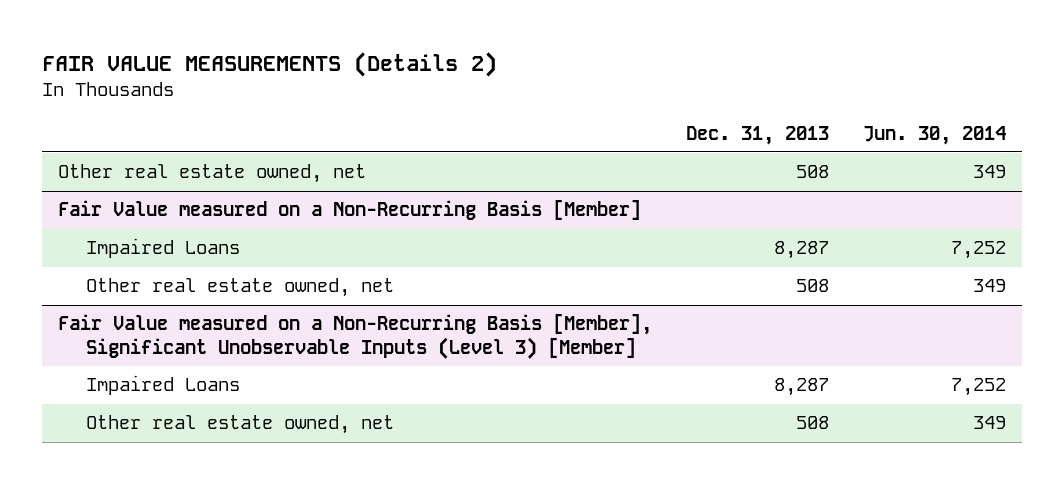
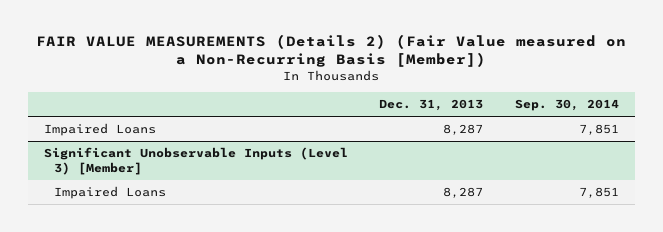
- FAIR VALUE MEASUREMENTS (Details 2)
+ FAIR VALUE MEASUREMENTS (Details 2) (Fair Value measured on a Non-Recurring Basis [Member])
- | Dec. 31, 2013 | Jun. 30, 2014
+ | Dec. 31, 2013 | Sep. 30, 2014
- Other real estate owned, net | 508 | 349
- Fair Value measured on a Non-Recurring Basis [Member]
- Other real estate owned, net | 508 | 349
- Fair Value measured on a Non-Recurring Basis [Member], Significant Unobservable Inputs (Level 3) [Member]
+ Significant Unobservable Inputs (Level 3) [Member]
- Other real estate owned, net | 508 | 349

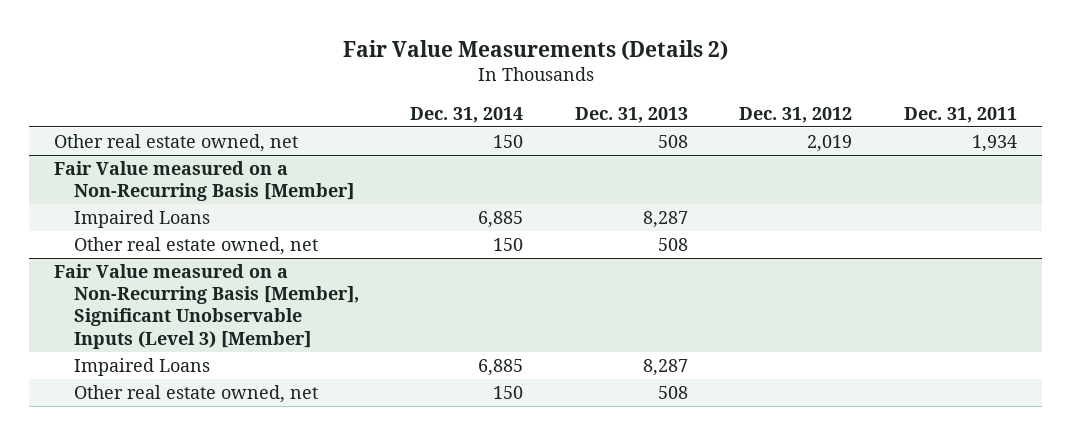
- FAIR VALUE MEASUREMENTS (Details 2) (Fair Value measured on a Non-Recurring Basis [Member])
+ Fair Value Measurements (Details 2)
- | Dec. 31, 2013 | Sep. 30, 2014
+ | Dec. 31, 2014 | Dec. 31, 2013 | Dec. 31, 2012 | Dec. 31, 2011
+ Other real estate owned, net | 150 | 508 | 2,019 | 1,934
+ Fair Value measured on a Non-Recurring Basis [Member]
- Significant Unobservable Inputs (Level 3) [Member]
+ Other real estate owned, net | 150 | 508 | |
+ Fair Value measured on a Non-Recurring Basis [Member], Significant Unobservable Inputs (Level 3) [Member]
+ Other real estate owned, net | 150 | 508 | |

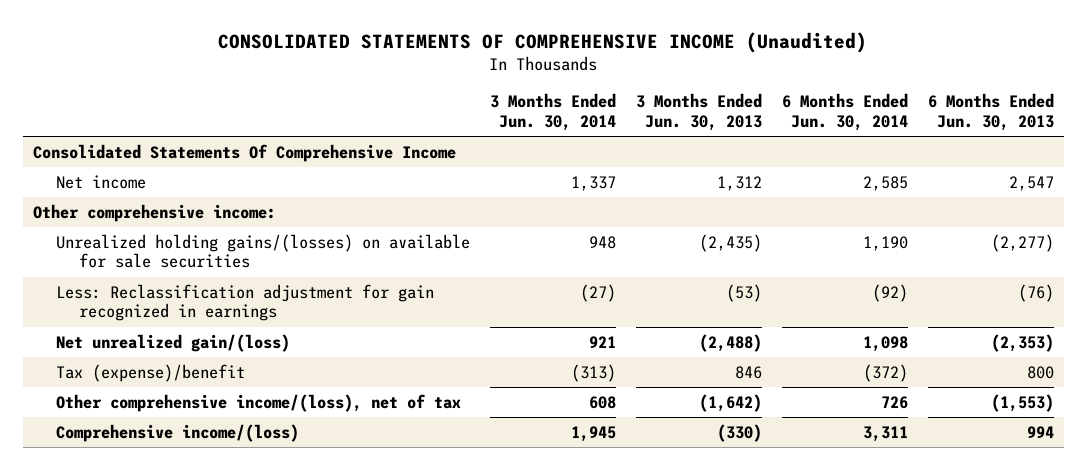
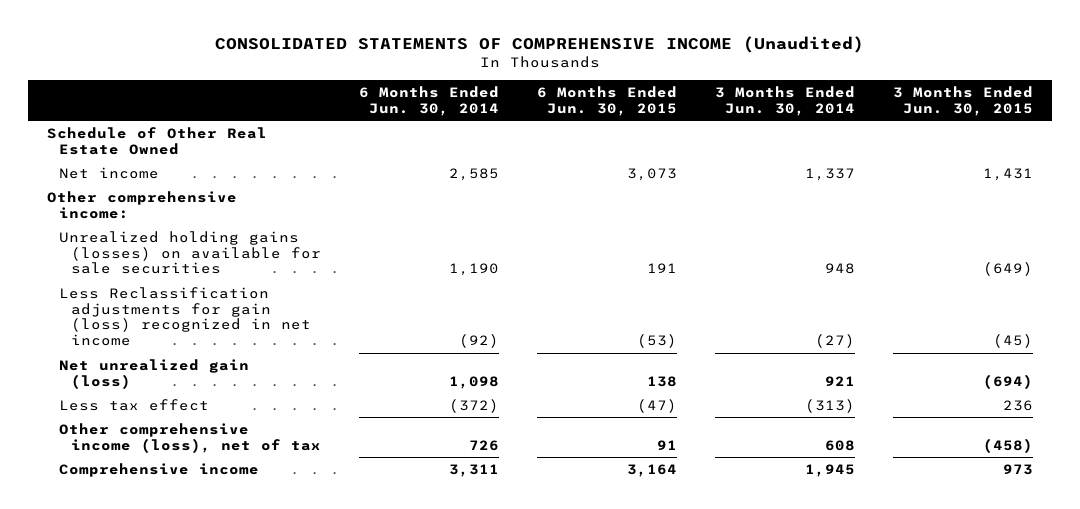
- | 3 Months Ended Jun. 30, 2014 | 3 Months Ended Jun. 30, 2013 | 6 Months Ended Jun. 30, 2014 | 6 Months Ended Jun. 30, 2013
+ | 6 Months Ended Jun. 30, 2014 | 6 Months Ended Jun. 30, 2015 | 3 Months Ended Jun. 30, 2014 | 3 Months Ended Jun. 30, 2015
- Consolidated Statements Of Comprehensive Income
+ Schedule of Other Real Estate Owned
- Unrealized holding gains/(losses) on available for sale securities | 948 | (2,435) | 1,190 | (2,277)
- Less: Reclassification adjustment for gain recognized in earnings | (27) | (53) | (92) | (76)
- Net unrealized gain/(loss) | 921 | (2,488) | 1,098 | (2,353)
- Tax (expense)/benefit | (313) | 846 | (372) | 800
- Other comprehensive income/(loss), net of tax | 608 | (1,642) | 726 | (1,553)
- Comprehensive income/(loss) | 1,945 | (330) | 3,311 | 994
+ Unrealized holding gains (losses) on available for sale securities | 1,190 | 191 | 948 | (649)
+ Less Reclassification adjustments for gain (loss) recognized in net income | (92) | (53) | (27) | (45)
+ Net unrealized gain (loss) | 1,098 | 138 | 921 | (694)
+ Less tax effect | (372) | (47) | (313) | 236
+ Other comprehensive income (loss), net of tax | 726 | 91 | 608 | (458)
+ Comprehensive income | 3,311 | 3,164 | 1,945 | 973

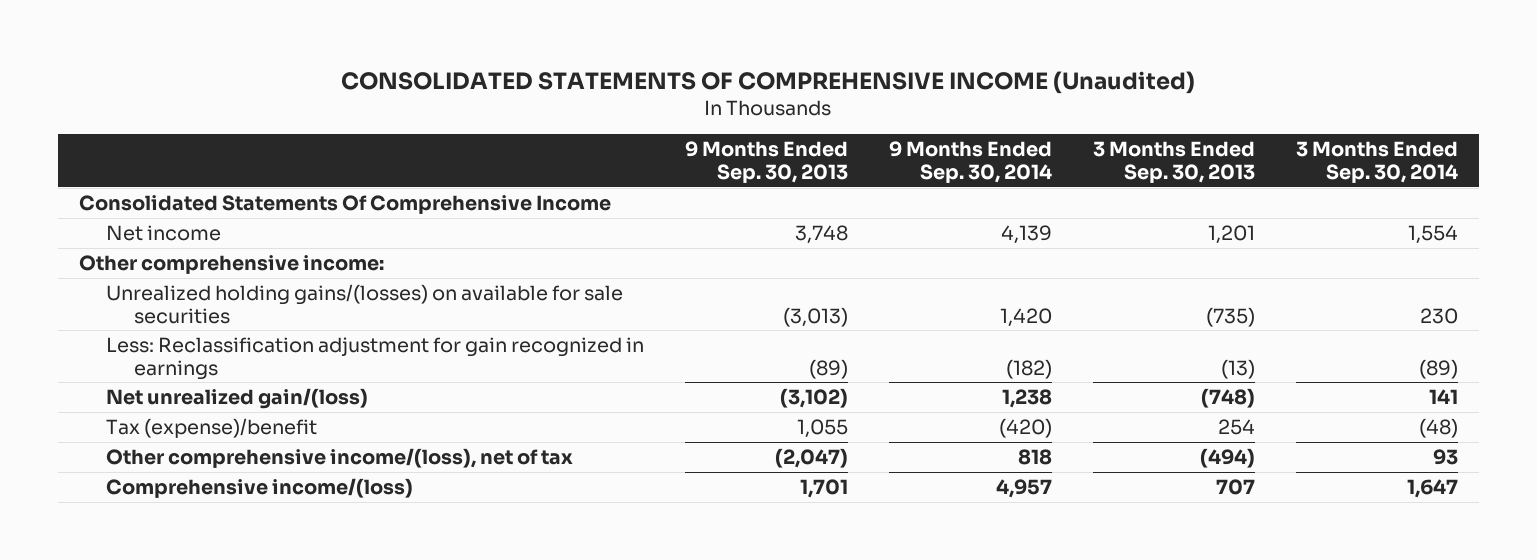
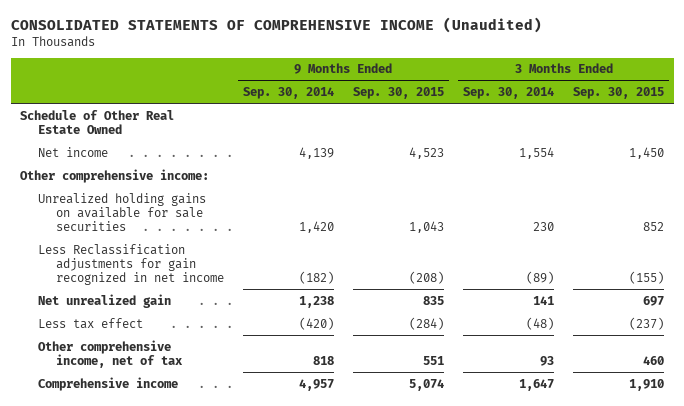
- | 9 Months Ended Sep. 30, 2013 | 9 Months Ended Sep. 30, 2014 | 3 Months Ended Sep. 30, 2013 | 3 Months Ended Sep. 30, 2014
+ | 9 Months Ended Sep. 30, 2014 | 9 Months Ended Sep. 30, 2015 | 3 Months Ended Sep. 30, 2014 | 3 Months Ended Sep. 30, 2015
- Consolidated Statements Of Comprehensive Income
+ Schedule of Other Real Estate Owned
- Unrealized holding gains/(losses) on available for sale securities | (3,013) | 1,420 | (735) | 230
- Less: Reclassification adjustment for gain recognized in earnings | (89) | (182) | (13) | (89)
- Net unrealized gain/(loss) | (3,102) | 1,238 | (748) | 141
- Tax (expense)/benefit | 1,055 | (420) | 254 | (48)
- Other comprehensive income/(loss), net of tax | (2,047) | 818 | (494) | 93
- Comprehensive income/(loss) | 1,701 | 4,957 | 707 | 1,647
+ Unrealized holding gains on available for sale securities | 1,420 | 1,043 | 230 | 852
+ Less Reclassification adjustments for gain recognized in net income | (182) | (208) | (89) | (155)
+ Net unrealized gain | 1,238 | 835 | 141 | 697
+ Less tax effect | (420) | (284) | (48) | (237)
+ Other comprehensive income, net of tax | 818 | 551 | 93 | 460
+ Comprehensive income | 4,957 | 5,074 | 1,647 | 1,910

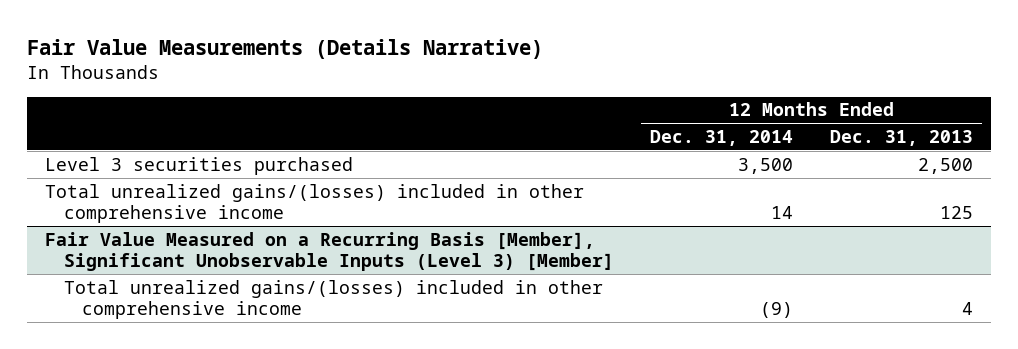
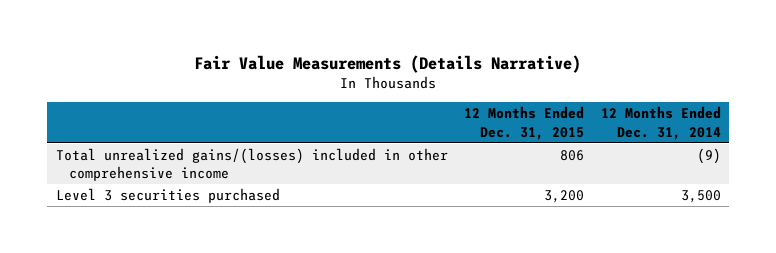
- | 12 Months Ended Dec. 31, 2014 | 12 Months Ended Dec. 31, 2013
+ | 12 Months Ended Dec. 31, 2015 | 12 Months Ended Dec. 31, 2014
- Total unrealized gains/(losses) included in other comprehensive income | 14 | 125
- Fair Value Measured on a Recurring Basis [Member], Significant Unobservable Inputs (Level 3) [Member]
moved down: Level 3 securities purchased | 3,200 | 3,500

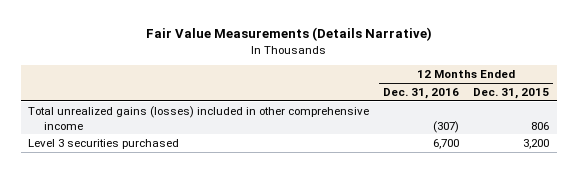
- | 12 Months Ended Dec. 31, 2015 | 12 Months Ended Dec. 31, 2014
+ | 12 Months Ended Dec. 31, 2016 | 12 Months Ended Dec. 31, 2015
- Total unrealized gains/(losses) included in other comprehensive income | 806 | (9)
+ Total unrealized gains (losses) included in other comprehensive income | (307) | 806

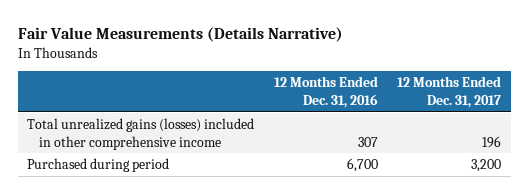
- | 12 Months Ended Dec. 31, 2016 | 12 Months Ended Dec. 31, 2015
+ | 12 Months Ended Dec. 31, 2016 | 12 Months Ended Dec. 31, 2017
- Total unrealized gains (losses) included in other comprehensive income | (307) | 806
- Level 3 securities purchased | 6,700 | 3,200
+ Total unrealized gains (losses) included in other comprehensive income | 307 | 196
+ Purchased during period | 6,700 | 3,200

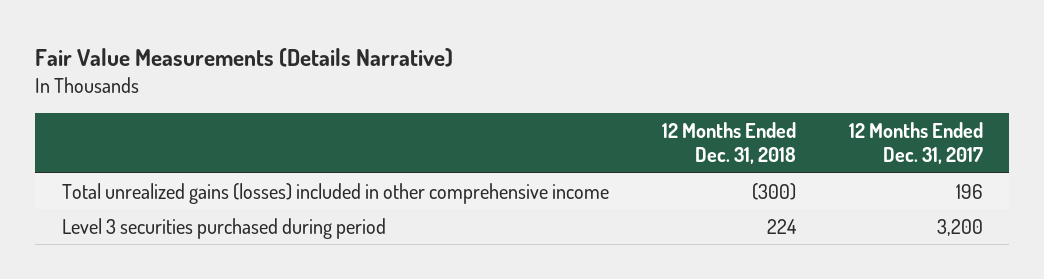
- | 12 Months Ended Dec. 31, 2016 | 12 Months Ended Dec. 31, 2017
+ | 12 Months Ended Dec. 31, 2018 | 12 Months Ended Dec. 31, 2017
- Purchased during period | 6,700 | 3,200
+ Level 3 securities purchased during period | 224 | 3,200

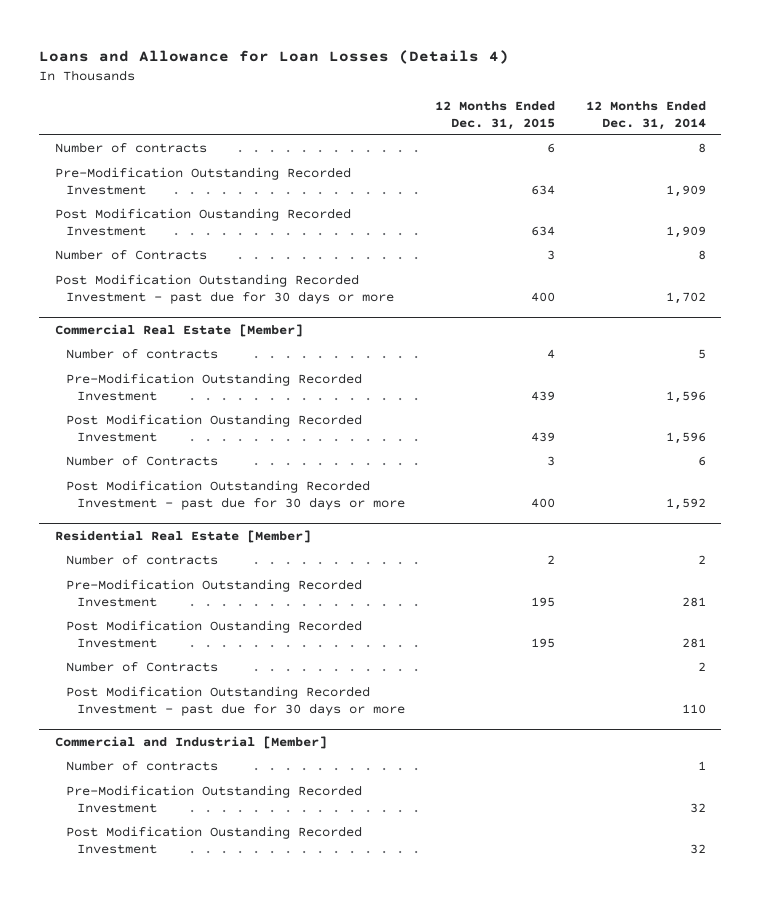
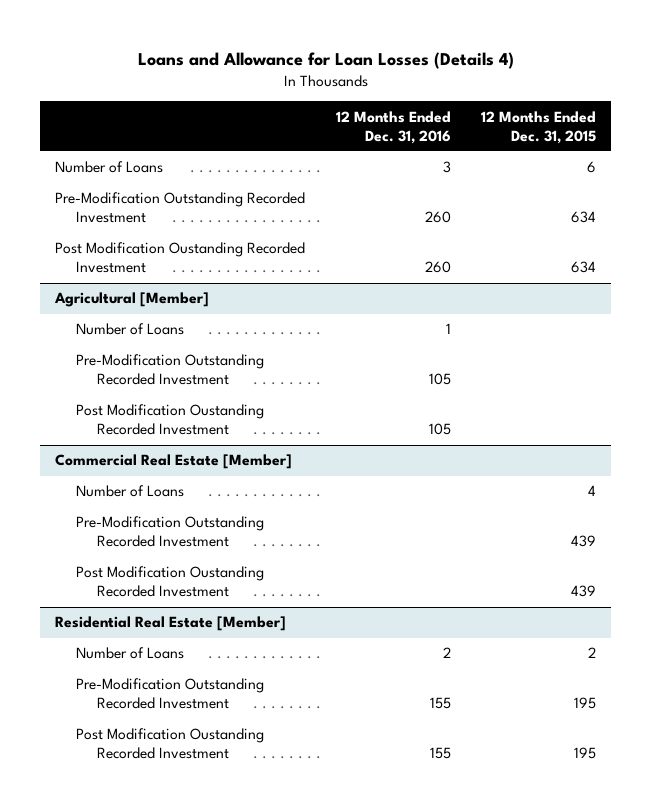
- | 12 Months Ended Dec. 31, 2015 | 12 Months Ended Dec. 31, 2014
+ | 12 Months Ended Dec. 31, 2016 | 12 Months Ended Dec. 31, 2015
- Number of contracts | 6 | 8
+ Number of Loans | 3 | 6
- Number of Contracts | 3 | 8
- Post Modification Outstanding Recorded Investment - past due for 30 days or more | 400 | 1,702
+ Agricultural [Member]
+ Number of Loans | 1 |
+ Pre-Modification Outstanding Recorded Investment | 105 |
+ Post Modification Oustanding Recorded Investment | 105 |
@ Commercial Real Estate [Member]
- Number of contracts | 4 | 5
+ Number of Loans | | 4
- Number of Contracts | 3 | 6
- Post Modification Outstanding Recorded Investment - past due for 30 days or more | 400 | 1,592
@ Residential Real Estate [Member]
- Number of contracts | 2 | 2
+ Number of Loans | 2 | 2
- Number of Contracts | | 2
- Post Modification Outstanding Recorded Investment - past due for 30 days or more | | 110
- Commercial and Industrial [Member]
- Number of contracts | | 1
- Pre-Modification Outstanding Recorded Investment | | 32
- Post Modification Oustanding Recorded Investment | | 32

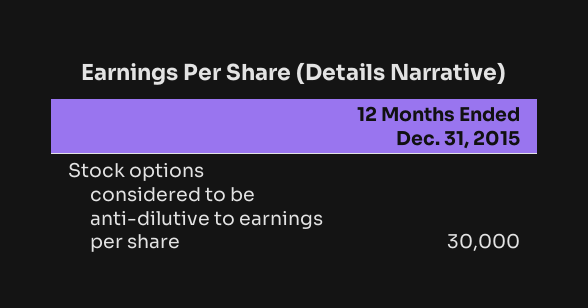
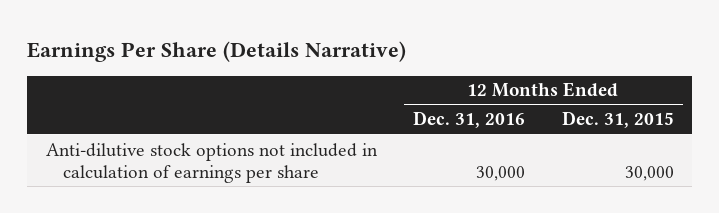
- | 12 Months Ended Dec. 31, 2015
+ | 12 Months Ended Dec. 31, 2016 | 12 Months Ended Dec. 31, 2015
- Stock options considered to be anti-dilutive to earnings per share | 30,000
+ Anti-dilutive stock options not included in calculation of earnings per share | 30,000 | 30,000

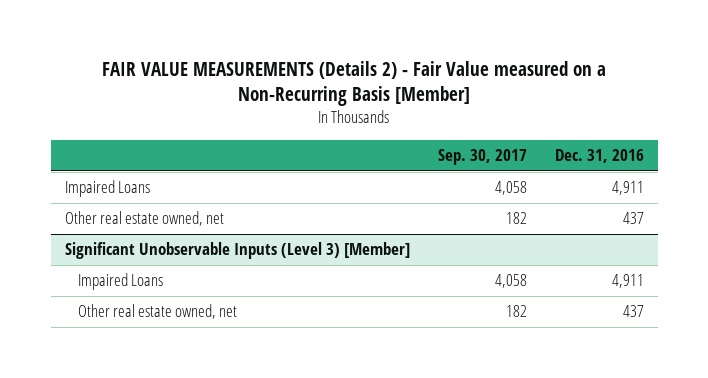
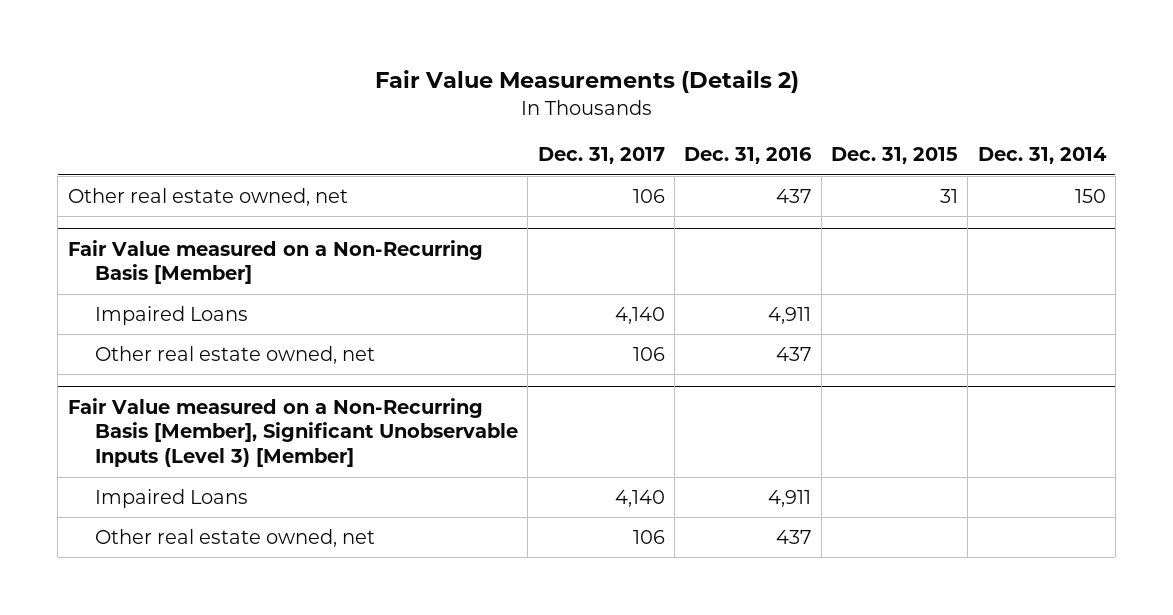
- FAIR VALUE MEASUREMENTS (Details 2) - Fair Value measured on a Non-Recurring Basis [Member]
+ Fair Value Measurements (Details 2)
- | Sep. 30, 2017 | Dec. 31, 2016
+ | Dec. 31, 2017 | Dec. 31, 2016 | Dec. 31, 2015 | Dec. 31, 2014
+ Other real estate owned, net | 106 | 437 | 31 | 150
+ Fair Value measured on a Non-Recurring Basis [Member]
- Significant Unobservable Inputs (Level 3) [Member]
+ Fair Value measured on a Non-Recurring Basis [Member], Significant Unobservable Inputs (Level 3) [Member]

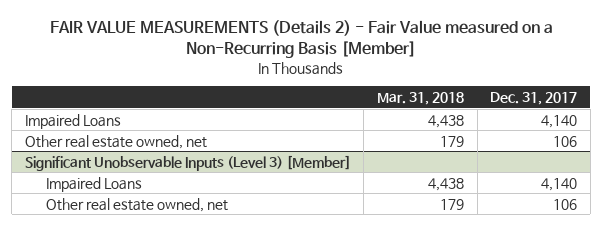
- Fair Value Measurements (Details 2)
+ FAIR VALUE MEASUREMENTS (Details 2) - Fair Value measured on a Non-Recurring Basis [Member]
- | Dec. 31, 2017 | Dec. 31, 2016 | Dec. 31, 2015 | Dec. 31, 2014
+ | Mar. 31, 2018 | Dec. 31, 2017
- Other real estate owned, net | 106 | 437 | 31 | 150
- Fair Value measured on a Non-Recurring Basis [Member]
- Fair Value measured on a Non-Recurring Basis [Member], Significant Unobservable Inputs (Level 3) [Member]
+ Significant Unobservable Inputs (Level 3) [Member]

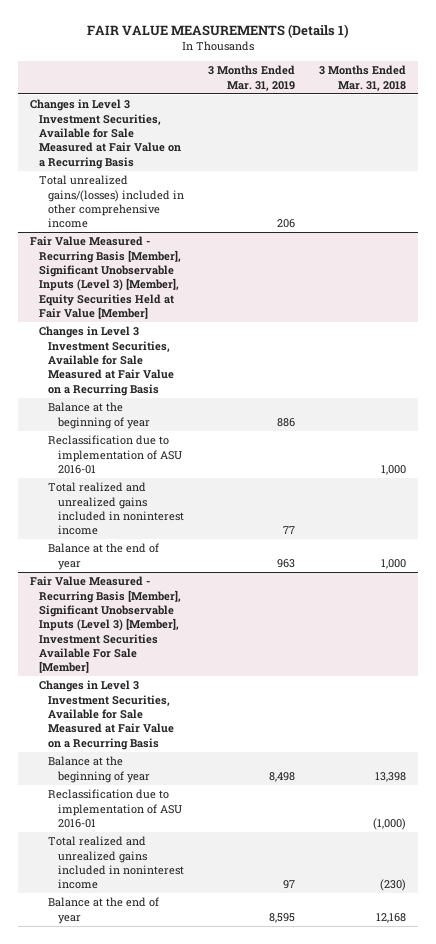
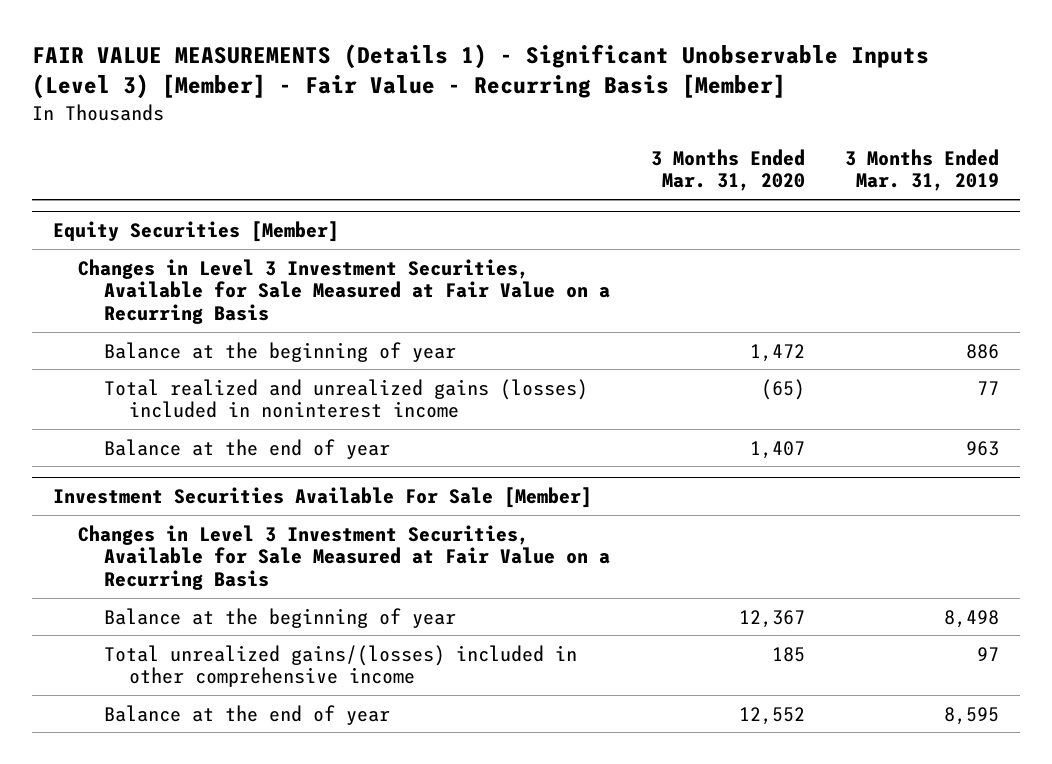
- FAIR VALUE MEASUREMENTS (Details 1)
+ FAIR VALUE MEASUREMENTS (Details 1) - Significant Unobservable Inputs (Level 3) [Member] - Fair Value - Recurring Basis [Member]
- | 3 Months Ended Mar. 31, 2019 | 3 Months Ended Mar. 31, 2018
+ | 3 Months Ended Mar. 31, 2020 | 3 Months Ended Mar. 31, 2019
- Changes in Level 3 Investment Securities, Available for Sale Measured at Fair Value on a Recurring Basis
- Total unrealized gains/(losses) included in other comprehensive income | 206 |
- Fair Value Measured - Recurring Basis [Member], Significant Unobservable Inputs (Level 3) [Member], Equity Securities Held at Fair Value [Member]
+ Equity Securities [Member]
- Reclassification due to implementation of ASU 2016-01 | | 1,000
- Total realized and unrealized gains included in noninterest income | 77 |
+ Total realized and unrealized gains (losses) included in noninterest income | (65) | 77
- Fair Value Measured - Recurring Basis [Member], Significant Unobservable Inputs (Level 3) [Member], Investment Securities Available For Sale [Member]
+ Investment Securities Available For Sale [Member]
- Reclassification due to implementation of ASU 2016-01 | | (1,000)
- Total realized and unrealized gains included in noninterest income | 97 | (230)
+ Total unrealized gains/(losses) included in other comprehensive income | 185 | 97

